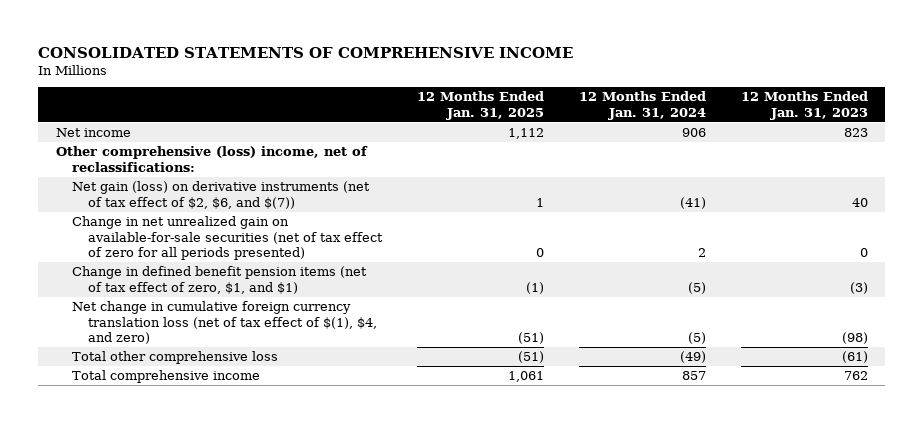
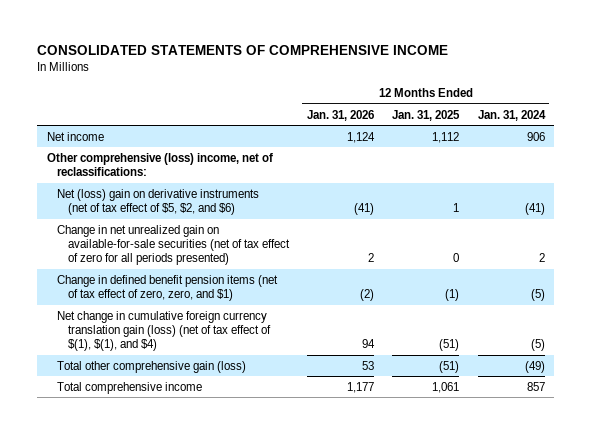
- | 12 Months Ended Jan. 31, 2025 | 12 Months Ended Jan. 31, 2024 | 12 Months Ended Jan. 31, 2023
+ | 12 Months Ended Jan. 31, 2026 | 12 Months Ended Jan. 31, 2025 | 12 Months Ended Jan. 31, 2024
- Net gain (loss) on derivative instruments (net of tax effect of $2, $6, and $(7)) | 1 | (41) | 40
+ Net (loss) gain on derivative instruments (net of tax effect of $5, $2, and $6) | (41) | 1 | (41)
- Change in defined benefit pension items (net of tax effect of zero, $1, and $1) | (1) | (5) | (3)
- Net change in cumulative foreign currency translation loss (net of tax effect of $(1), $4, and zero) | (51) | (5) | (98)
- Total other comprehensive loss | (51) | (49) | (61)
+ Change in defined benefit pension items (net of tax effect of zero, zero, and $1) | (2) | (1) | (5)
+ Net change in cumulative foreign currency translation gain (loss) (net of tax effect of $(1), $(1), and $4) | 94 | (51) | (5)
+ Total other comprehensive gain (loss) | 53 | (51) | (49)

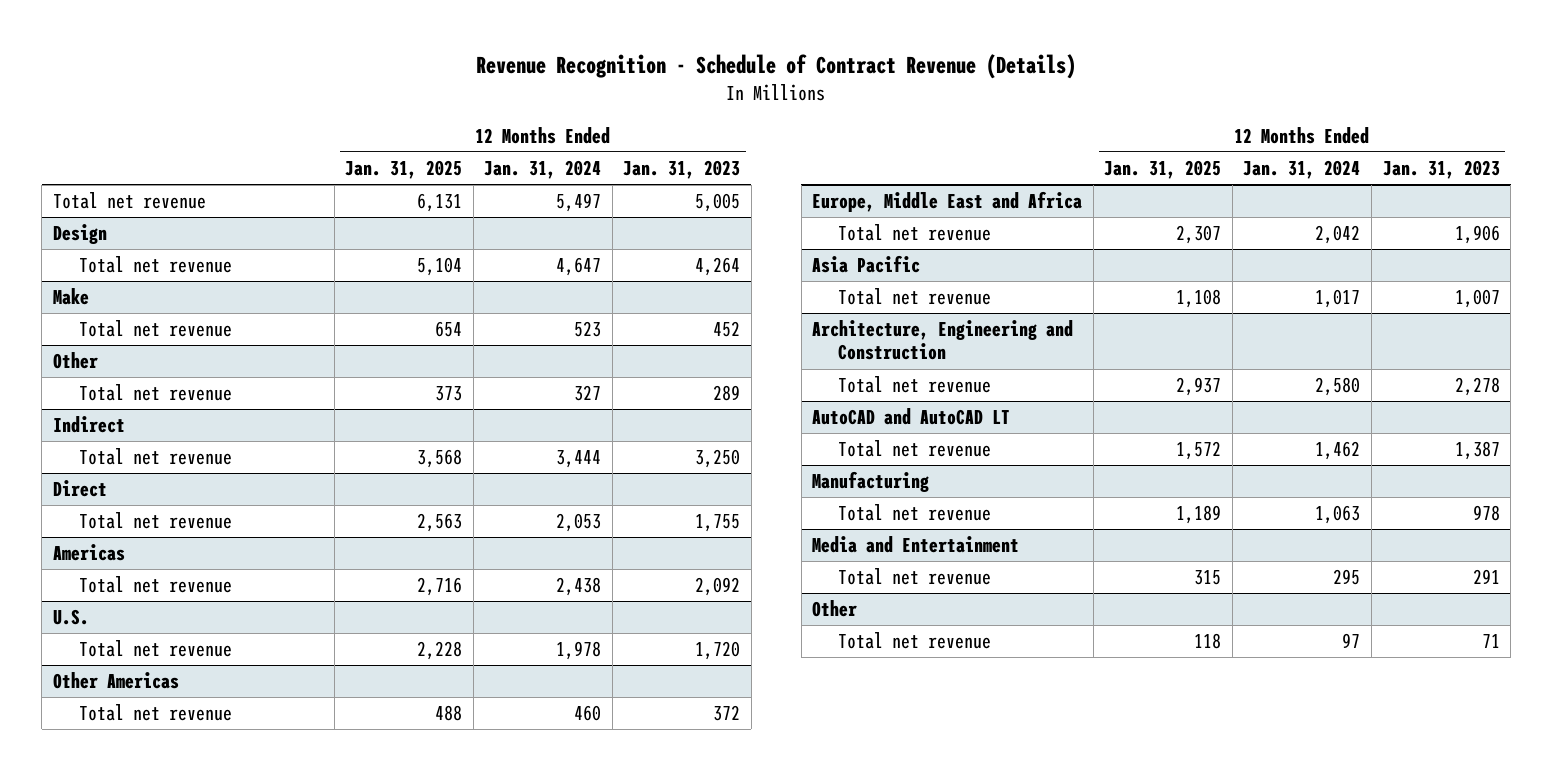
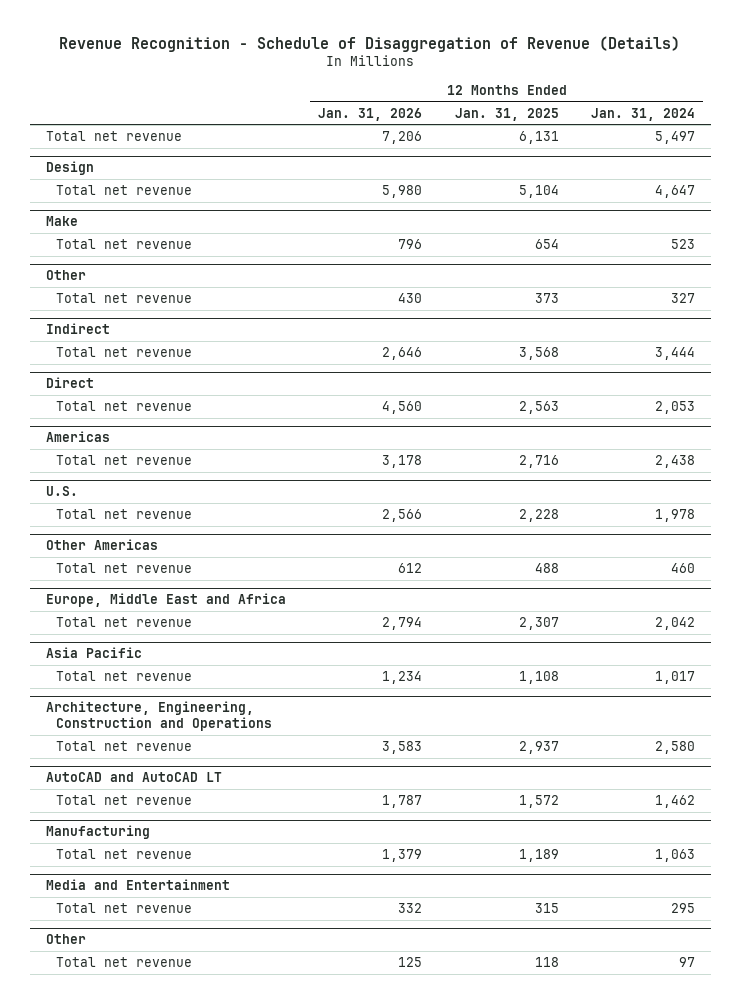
- Revenue Recognition - Schedule of Contract Revenue (Details)
+ Revenue Recognition - Schedule of Disaggregation of Revenue (Details)
- | 12 Months Ended Jan. 31, 2025 | 12 Months Ended Jan. 31, 2024 | 12 Months Ended Jan. 31, 2023
+ | 12 Months Ended Jan. 31, 2026 | 12 Months Ended Jan. 31, 2025 | 12 Months Ended Jan. 31, 2024
- Architecture, Engineering and Construction
+ Architecture, Engineering, Construction and Operations

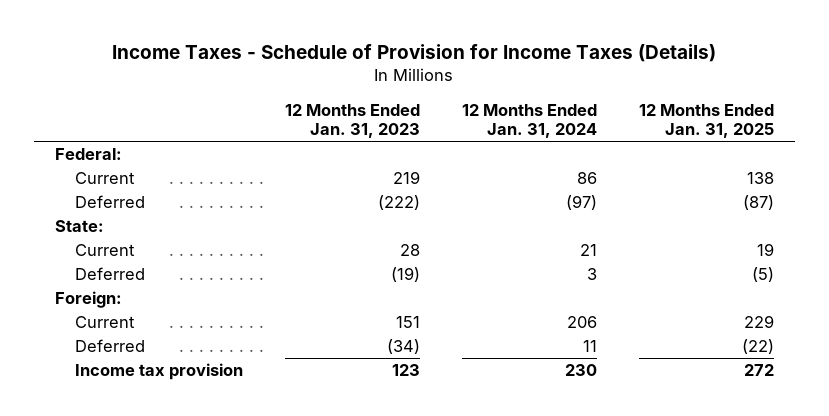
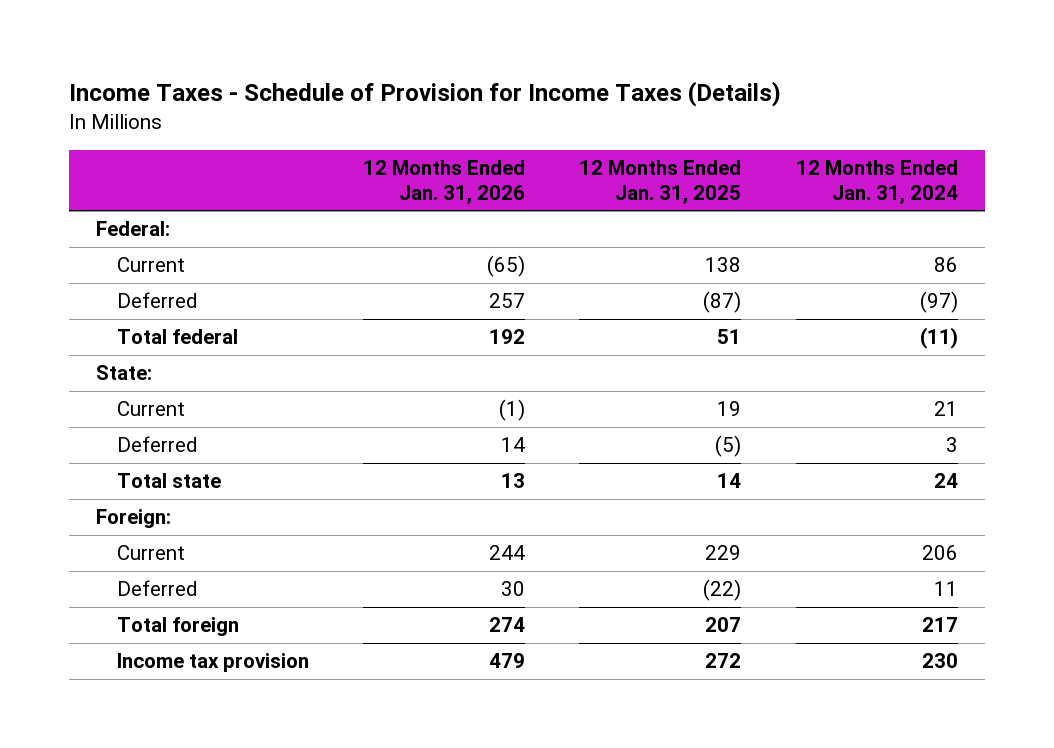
- | 12 Months Ended Jan. 31, 2023 | 12 Months Ended Jan. 31, 2024 | 12 Months Ended Jan. 31, 2025
+ | 12 Months Ended Jan. 31, 2026 | 12 Months Ended Jan. 31, 2025 | 12 Months Ended Jan. 31, 2024
+ Total federal | 192 | 51 | (11)
+ Total state | 13 | 14 | 24
+ Total foreign | 274 | 207 | 217

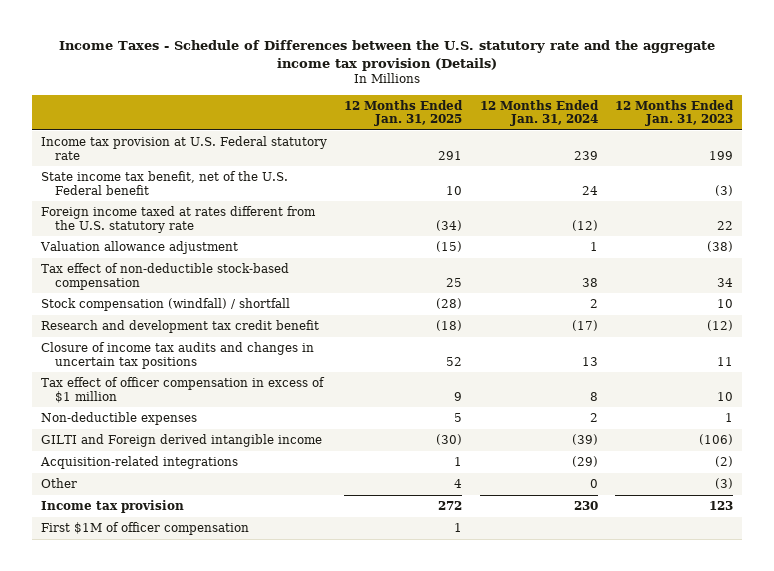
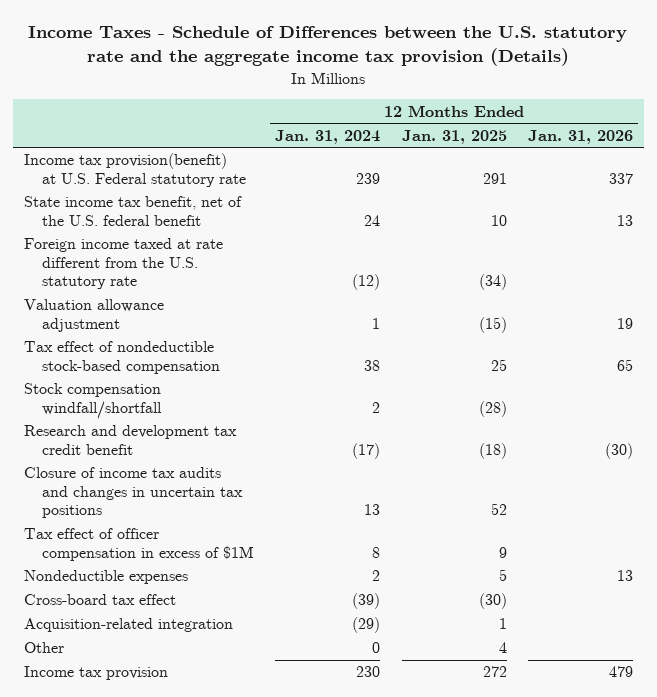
- | 12 Months Ended Jan. 31, 2025 | 12 Months Ended Jan. 31, 2024 | 12 Months Ended Jan. 31, 2023
+ | 12 Months Ended Jan. 31, 2024 | 12 Months Ended Jan. 31, 2025 | 12 Months Ended Jan. 31, 2026
- Income tax provision at U.S. Federal statutory rate | 291 | 239 | 199
- State income tax benefit, net of the U.S. Federal benefit | 10 | 24 | (3)
- Foreign income taxed at rates different from the U.S. statutory rate | (34) | (12) | 22
+ Income tax provision(benefit) at U.S. Federal statutory rate | 239 | 291 | 337
+ State income tax benefit, net of the U.S. federal benefit | 24 | 10 | 13
+ Foreign income taxed at rate different from the U.S. statutory rate | (12) | (34) |
- Tax effect of non-deductible stock-based compensation | 25 | 38 | 34
- Stock compensation (windfall) / shortfall | (28) | 2 | 10
+ Tax effect of nondeductible stock-based compensation | 38 | 25 | 65
+ Stock compensation windfall/shortfall | 2 | (28) |
- Tax effect of officer compensation in excess of $1 million | 9 | 8 | 10
- Non-deductible expenses | 5 | 2 | 1
- GILTI and Foreign derived intangible income | (30) | (39) | (106)
- Acquisition-related integrations | 1 | (29) | (2)
+ Tax effect of officer compensation in excess of $1M | 8 | 9 |
+ Nondeductible expenses | 2 | 5 | 13
+ Cross-board tax effect | (39) | (30) |
+ Acquisition-related integration | (29) | 1 |
- First $1M of officer compensation | 1 | |

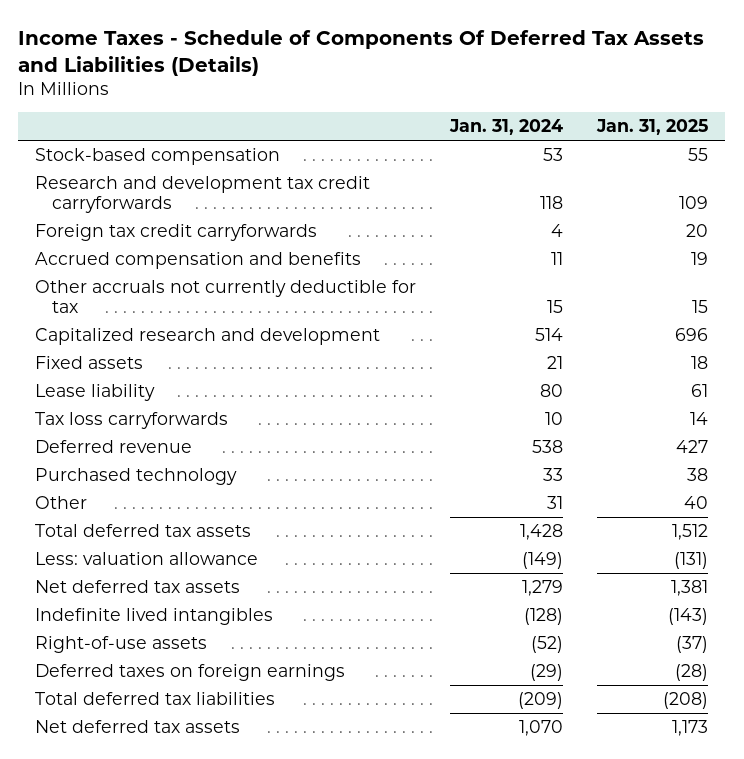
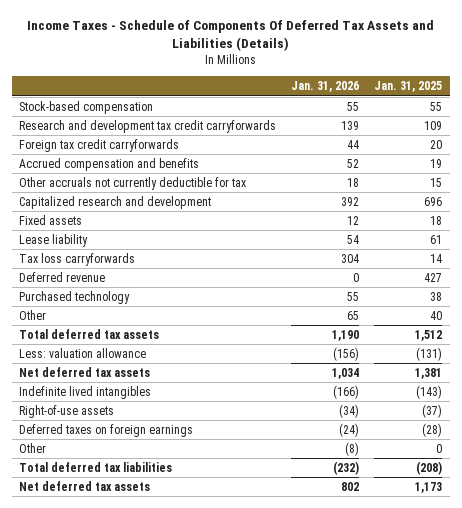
- | Jan. 31, 2024 | Jan. 31, 2025
+ | Jan. 31, 2026 | Jan. 31, 2025
+ Other | (8) | 0

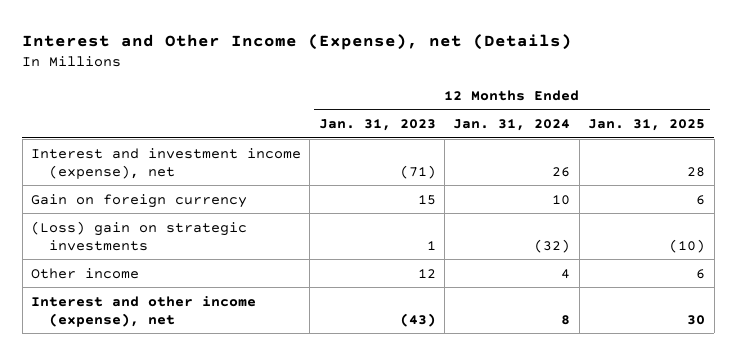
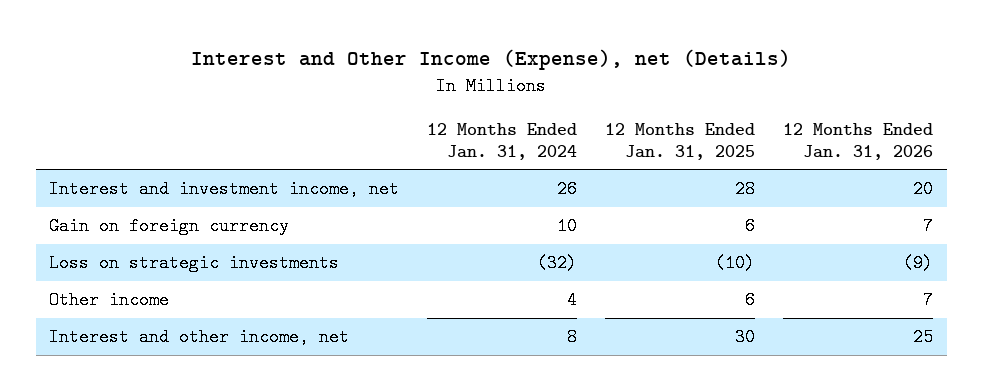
- | 12 Months Ended Jan. 31, 2023 | 12 Months Ended Jan. 31, 2024 | 12 Months Ended Jan. 31, 2025
+ | 12 Months Ended Jan. 31, 2024 | 12 Months Ended Jan. 31, 2025 | 12 Months Ended Jan. 31, 2026
- Interest and investment income (expense), net | (71) | 26 | 28
+ Interest and investment income, net | 26 | 28 | 20
- (Loss) gain on strategic investments | 1 | (32) | (10)
+ Loss on strategic investments | (32) | (10) | (9)
- Interest and other income (expense), net | (43) | 8 | 30
+ Interest and other income, net | 8 | 30 | 25

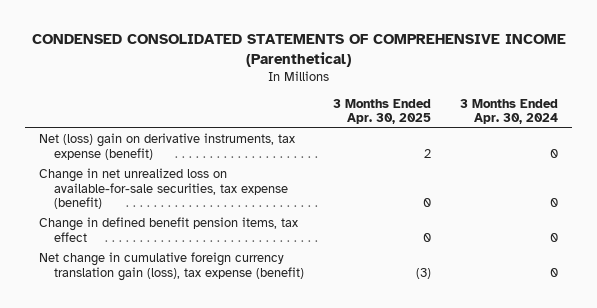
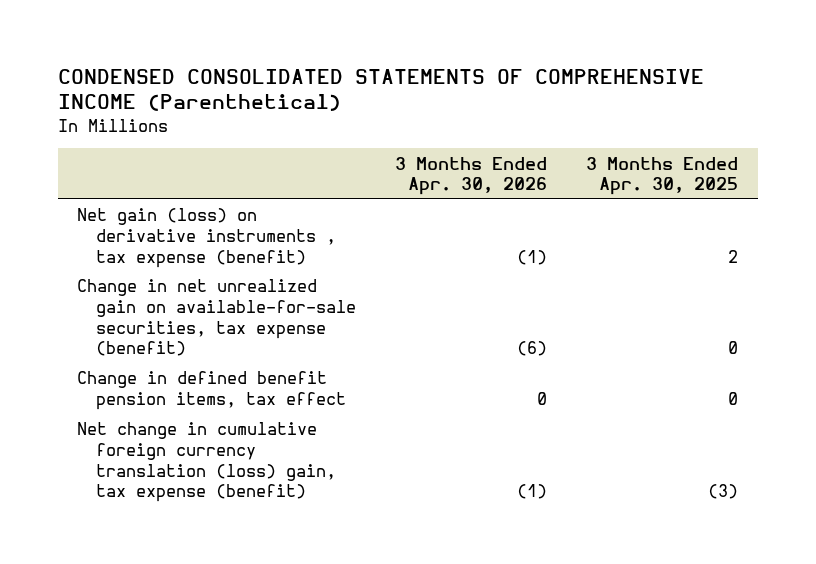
- | 3 Months Ended Apr. 30, 2025 | 3 Months Ended Apr. 30, 2024
+ | 3 Months Ended Apr. 30, 2026 | 3 Months Ended Apr. 30, 2025
- Net (loss) gain on derivative instruments, tax expense (benefit) | 2 | 0
- Change in net unrealized loss on available-for-sale securities, tax expense (benefit) | 0 | 0
+ Net gain (loss) on derivative instruments , tax expense (benefit) | (1) | 2
+ Change in net unrealized gain on available-for-sale securities, tax expense (benefit) | (6) | 0
- Net change in cumulative foreign currency translation gain (loss), tax expense (benefit) | (3) | 0
+ Net change in cumulative foreign currency translation (loss) gain, tax expense (benefit) | (1) | (3)

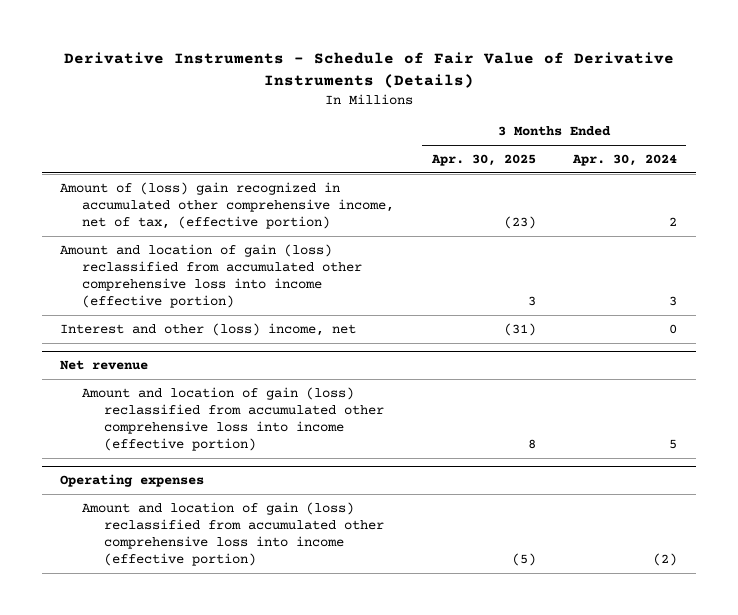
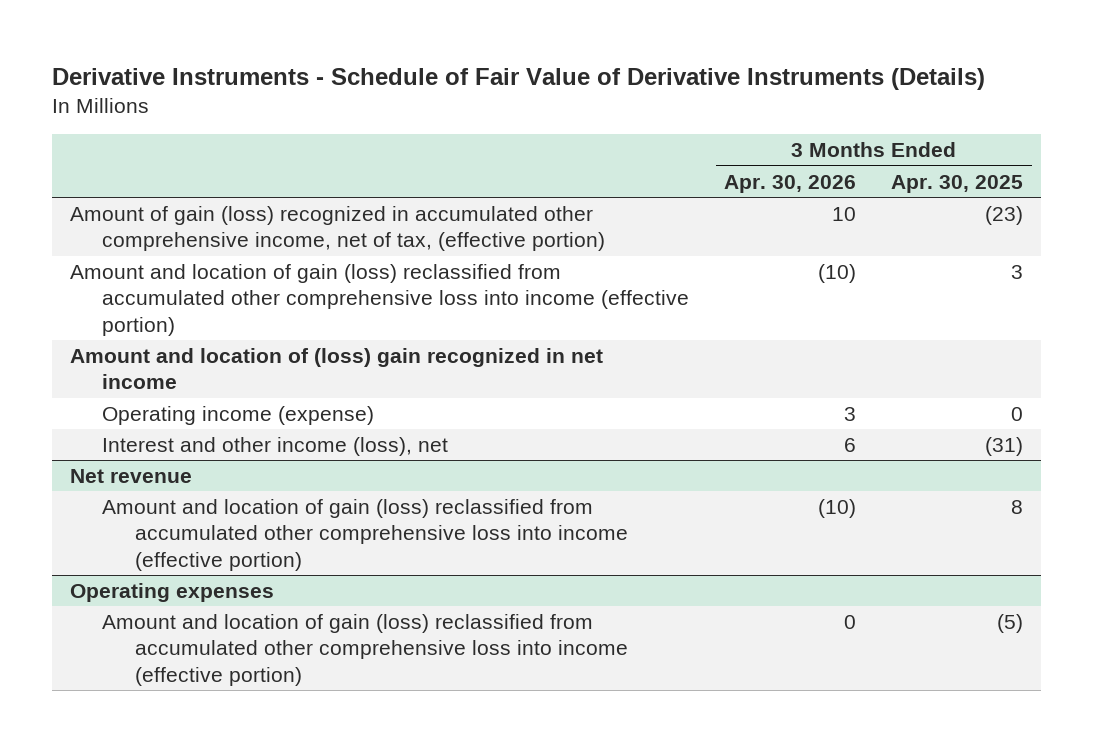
- | 3 Months Ended Apr. 30, 2025 | 3 Months Ended Apr. 30, 2024
+ | 3 Months Ended Apr. 30, 2026 | 3 Months Ended Apr. 30, 2025
- Amount of (loss) gain recognized in accumulated other comprehensive income, net of tax, (effective portion) | (23) | 2
+ Amount of gain (loss) recognized in accumulated other comprehensive income, net of tax, (effective portion) | 10 | (23)
- Interest and other (loss) income, net | (31) | 0
+ Amount and location of (loss) gain recognized in net income
+ Operating income (expense) | 3 | 0
+ Interest and other income (loss), net | 6 | (31)

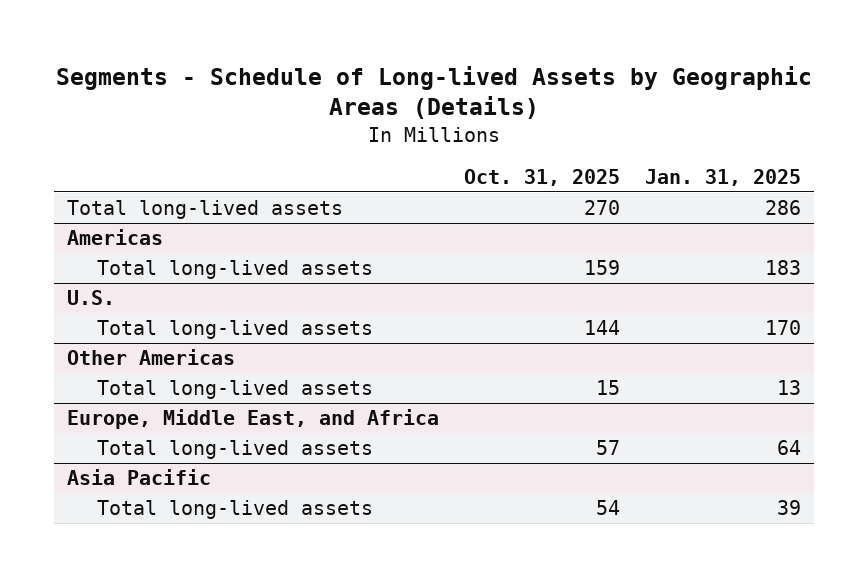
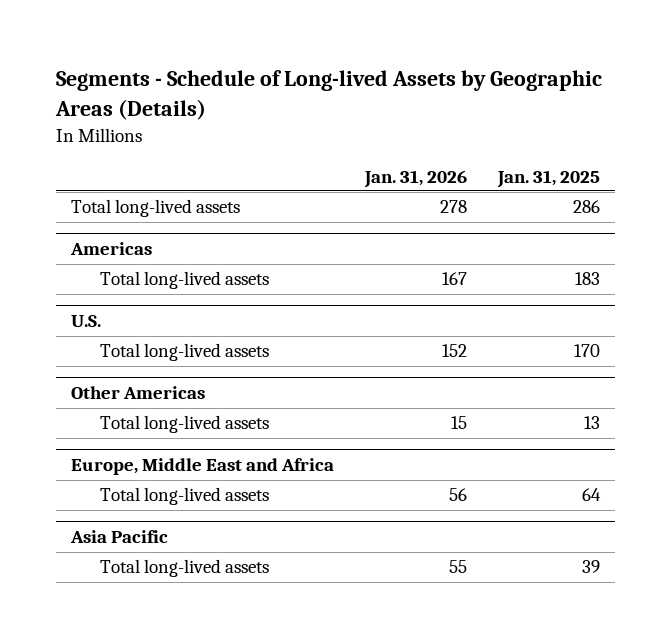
- | Oct. 31, 2025 | Jan. 31, 2025
+ | Jan. 31, 2026 | Jan. 31, 2025
- Europe, Middle East, and Africa
+ Europe, Middle East and Africa

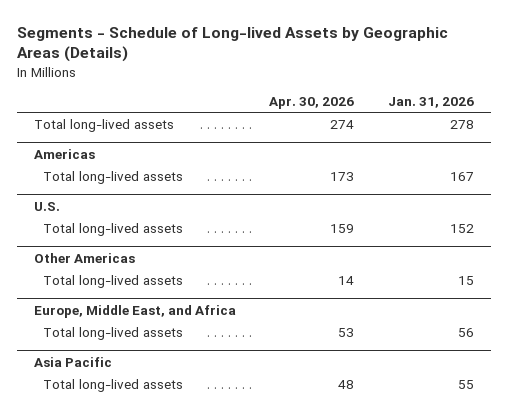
- | Jan. 31, 2026 | Jan. 31, 2025
+ | Apr. 30, 2026 | Jan. 31, 2026
- Europe, Middle East and Africa
+ Europe, Middle East, and Africa

